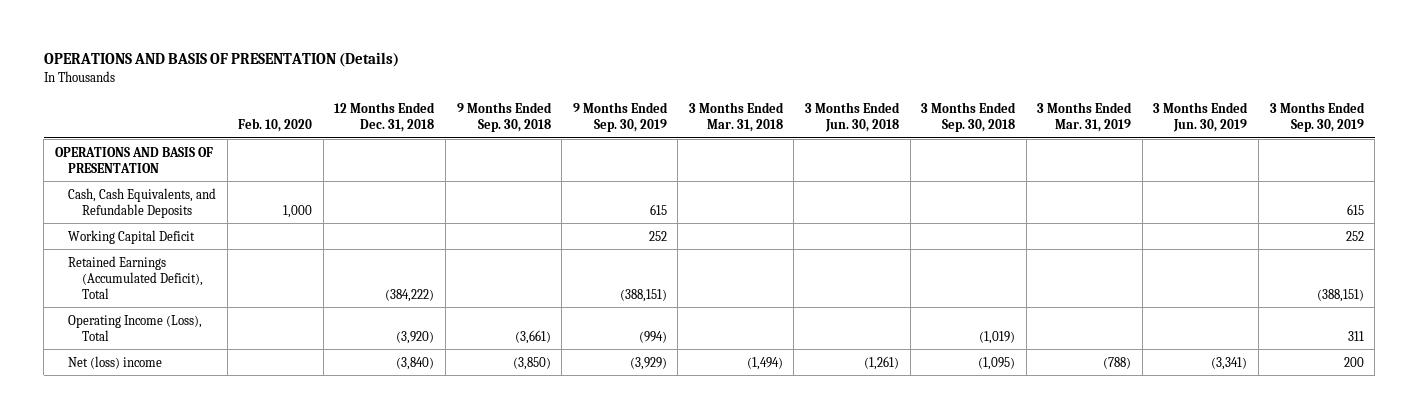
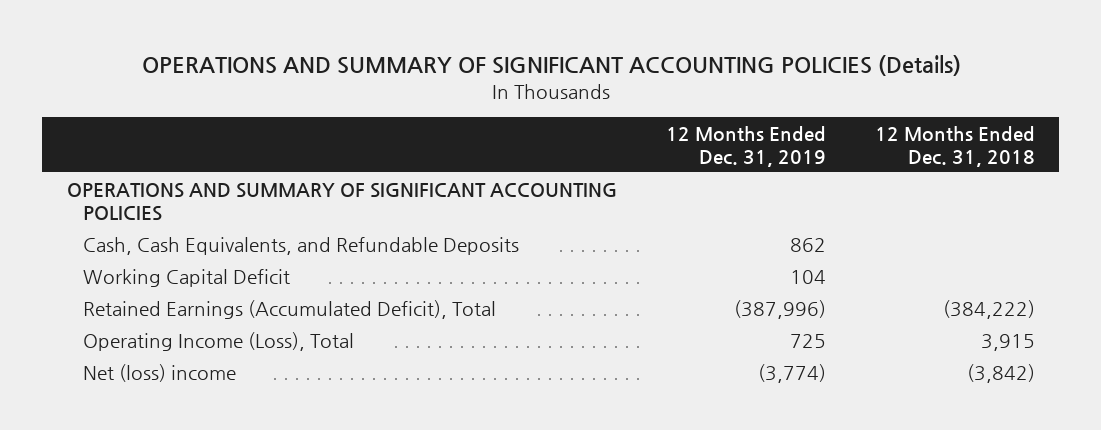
- OPERATIONS AND BASIS OF PRESENTATION (Details)
+ OPERATIONS AND SUMMARY OF SIGNIFICANT ACCOUNTING POLICIES (Details)
- | Feb. 10, 2020 | 12 Months Ended Dec. 31, 2018 | 9 Months Ended Sep. 30, 2018 | 9 Months Ended Sep. 30, 2019 | 3 Months Ended Mar. 31, 2018 | 3 Months Ended Jun. 30, 2018 | 3 Months Ended Sep. 30, 2018 | 3 Months Ended Mar. 31, 2019 | 3 Months Ended Jun. 30, 2019 | 3 Months Ended Sep. 30, 2019
+ | 12 Months Ended Dec. 31, 2019 | 12 Months Ended Dec. 31, 2018
- OPERATIONS AND BASIS OF PRESENTATION
+ OPERATIONS AND SUMMARY OF SIGNIFICANT ACCOUNTING POLICIES
- Operating Income (Loss), Total | | (3,920) | (3,661) | (994) | | | (1,019) | | | 311
- Net (loss) income | | (3,840) | (3,850) | (3,929) | (1,494) | (1,261) | (1,095) | (788) | (3,341) | 200
+ Operating Income (Loss), Total | 725 | 3,915
+ Net (loss) income | (3,774) | (3,842)

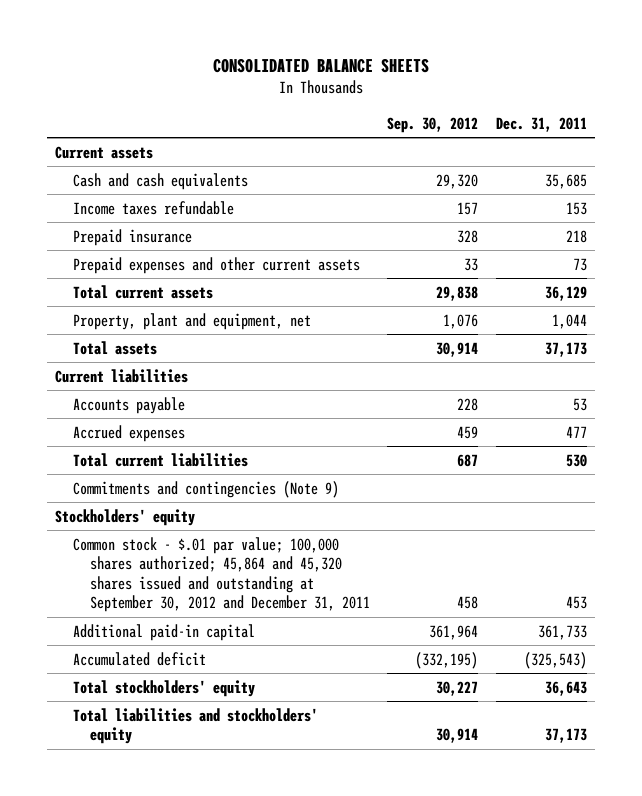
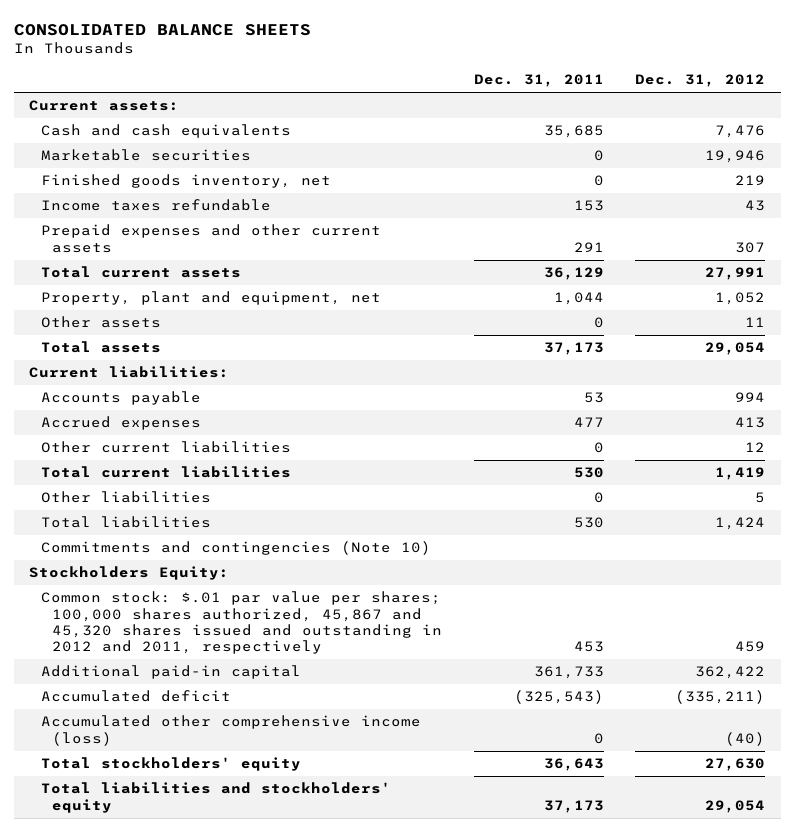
- | Sep. 30, 2012 | Dec. 31, 2011
+ | Dec. 31, 2011 | Dec. 31, 2012
- Current assets
+ Current assets:
+ Marketable securities | 0 | 19,946
+ Finished goods inventory, net | 0 | 219
- Prepaid insurance | 328 | 218
- Prepaid expenses and other current assets | 33 | 73
+ Prepaid expenses and other current assets | 291 | 307
+ Other assets | 0 | 11
- Current liabilities
+ Current liabilities:
+ Other current liabilities | 0 | 12
- Commitments and contingencies (Note 9)
- Stockholders' equity
- Common stock - $.01 par value; 100,000 shares authorized; 45,864 and 45,320 shares issued and outstanding at September 30, 2012 and December 31, 2011 | 458 | 453
+ Other liabilities | 0 | 5
+ Total liabilities | 530 | 1,424
+ Commitments and contingencies (Note 10)
+ Stockholders Equity:
+ Common stock: $.01 par value per shares; 100,000 shares authorized, 45,867 and 45,320 shares issued and outstanding in 2012 and 2011, respectively | 453 | 459
+ Accumulated other comprehensive income (loss) | 0 | (40)

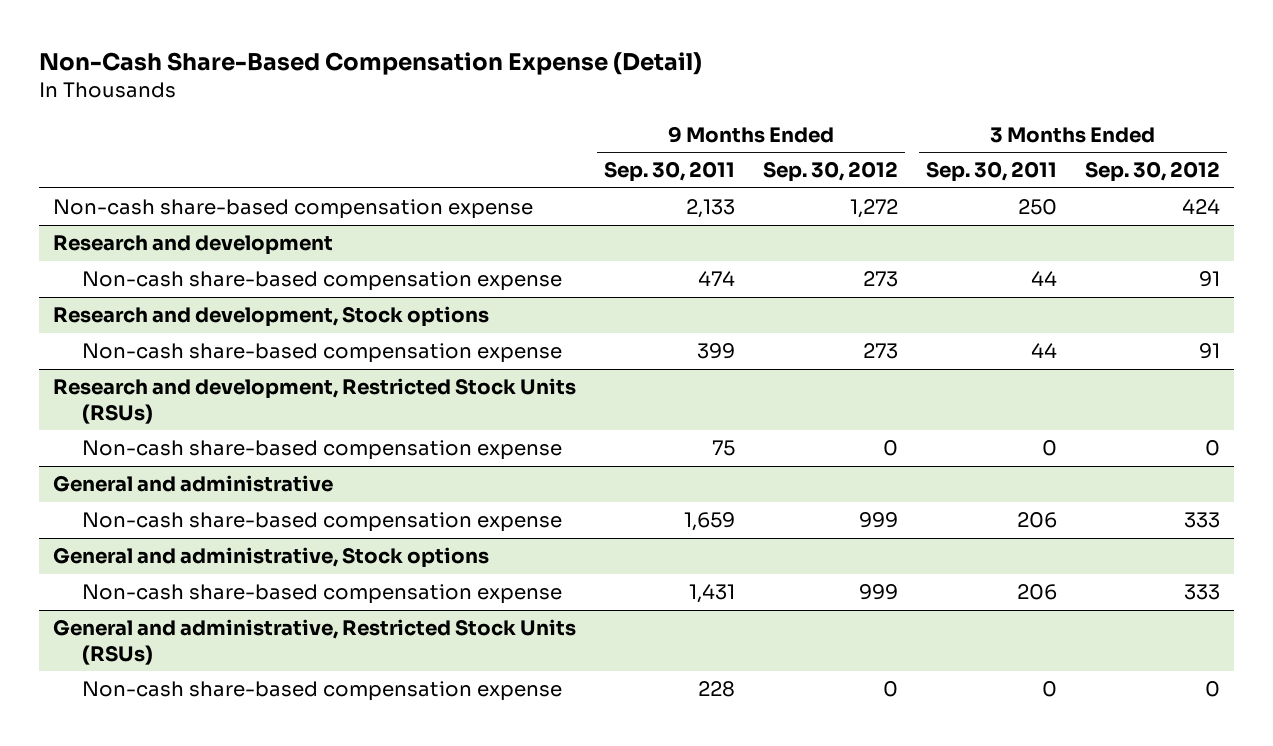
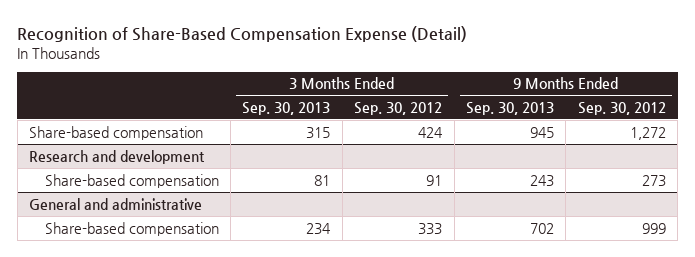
- Non-Cash Share-Based Compensation Expense (Detail)
+ Recognition of Share-Based Compensation Expense (Detail)
- | 9 Months Ended Sep. 30, 2011 | 9 Months Ended Sep. 30, 2012 | 3 Months Ended Sep. 30, 2011 | 3 Months Ended Sep. 30, 2012
+ | 3 Months Ended Sep. 30, 2013 | 3 Months Ended Sep. 30, 2012 | 9 Months Ended Sep. 30, 2013 | 9 Months Ended Sep. 30, 2012
- Non-cash share-based compensation expense | 2,133 | 1,272 | 250 | 424
+ Share-based compensation | 315 | 424 | 945 | 1,272
@ Research and development
- Non-cash share-based compensation expense | 474 | 273 | 44 | 91
- Research and development, Stock options
- Non-cash share-based compensation expense | 399 | 273 | 44 | 91
- Research and development, Restricted Stock Units (RSUs)
- Non-cash share-based compensation expense | 75 | 0 | 0 | 0
@ Research and development
+ Share-based compensation | 81 | 91 | 243 | 273
@ General and administrative
- Non-cash share-based compensation expense | 1,659 | 999 | 206 | 333
- General and administrative, Stock options
- Non-cash share-based compensation expense | 1,431 | 999 | 206 | 333
- General and administrative, Restricted Stock Units (RSUs)
- Non-cash share-based compensation expense | 228 | 0 | 0 | 0
@ General and administrative
+ Share-based compensation | 234 | 333 | 702 | 999

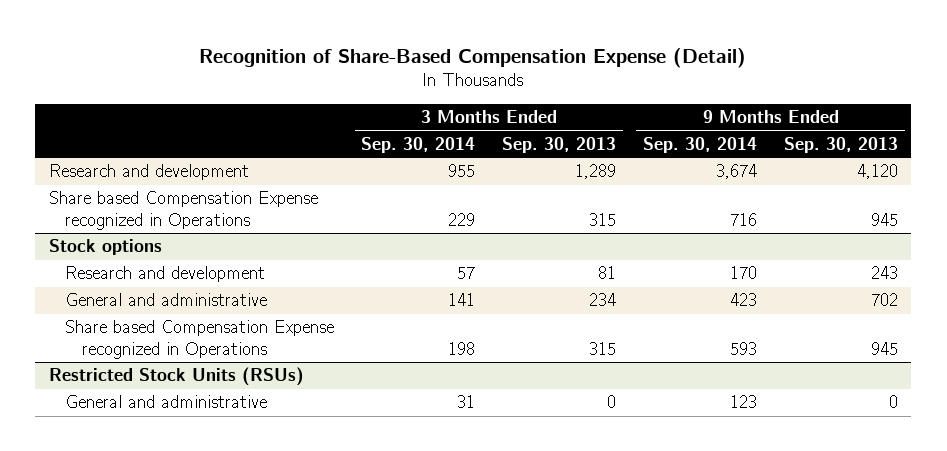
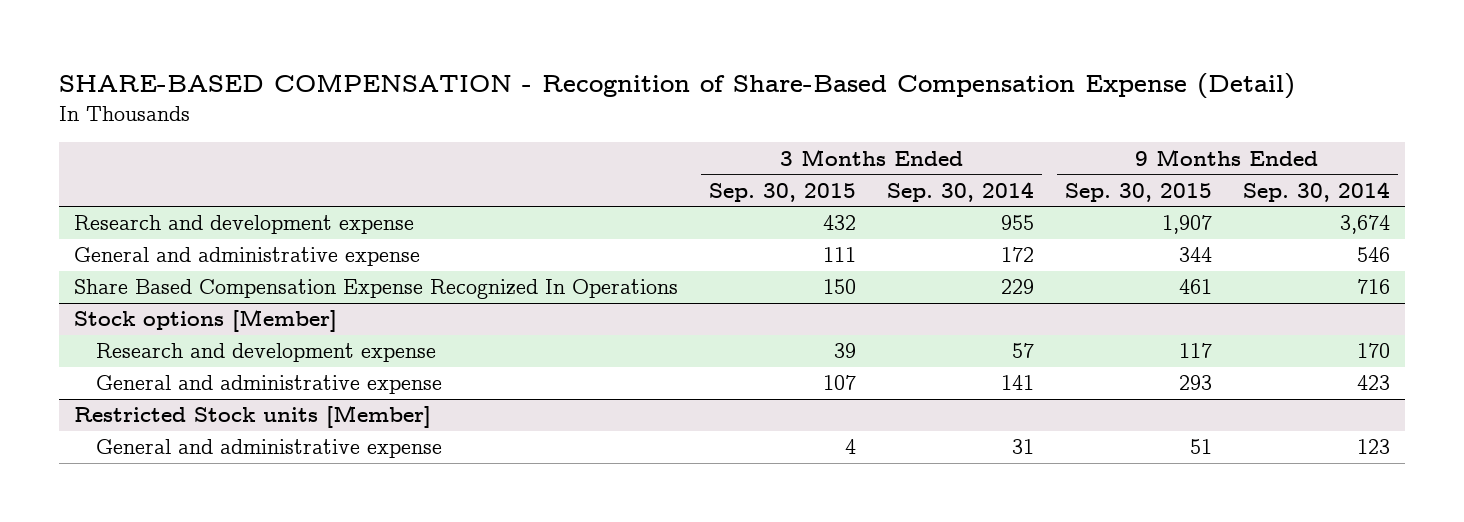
- Recognition of Share-Based Compensation Expense (Detail)
+ SHARE-BASED COMPENSATION - Recognition of Share-Based Compensation Expense (Detail)
- | 3 Months Ended Sep. 30, 2014 | 3 Months Ended Sep. 30, 2013 | 9 Months Ended Sep. 30, 2014 | 9 Months Ended Sep. 30, 2013
+ | 3 Months Ended Sep. 30, 2015 | 3 Months Ended Sep. 30, 2014 | 9 Months Ended Sep. 30, 2015 | 9 Months Ended Sep. 30, 2014
- Research and development | 955 | 1,289 | 3,674 | 4,120
- Share based Compensation Expense recognized in Operations | 229 | 315 | 716 | 945
- Stock options
- Research and development | 57 | 81 | 170 | 243
- General and administrative | 141 | 234 | 423 | 702
- Share based Compensation Expense recognized in Operations | 198 | 315 | 593 | 945
- Restricted Stock Units (RSUs)
- General and administrative | 31 | 0 | 123 | 0
+ Research and development expense | 432 | 955 | 1,907 | 3,674
+ General and administrative expense | 111 | 172 | 344 | 546
+ Share Based Compensation Expense Recognized In Operations | 150 | 229 | 461 | 716
+ Stock options [Member]
+ Research and development expense | 39 | 57 | 117 | 170
+ General and administrative expense | 107 | 141 | 293 | 423
+ Restricted Stock units [Member]
+ General and administrative expense | 4 | 31 | 51 | 123

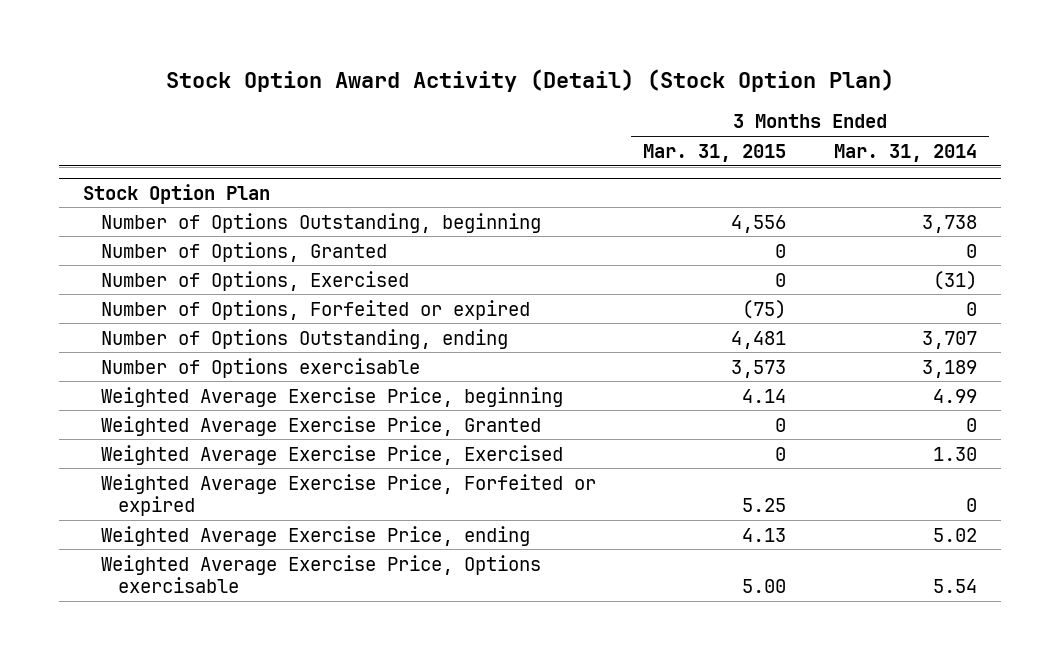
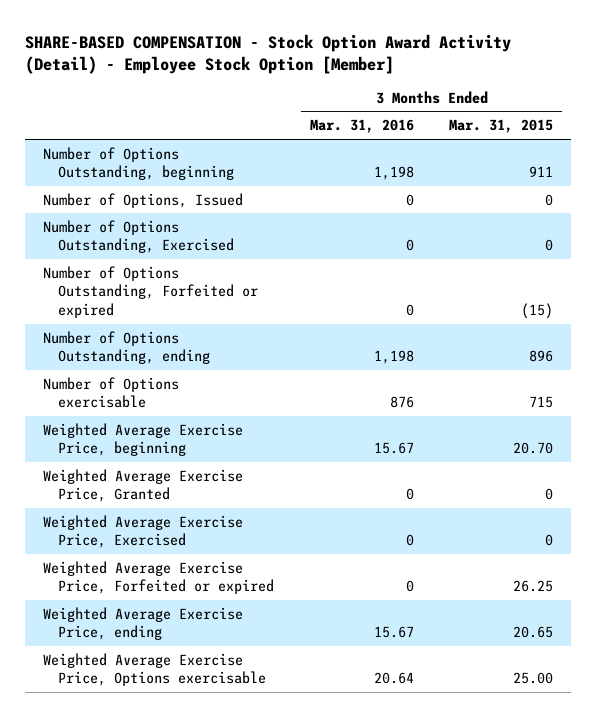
- Stock Option Award Activity (Detail) (Stock Option Plan)
+ SHARE-BASED COMPENSATION - Stock Option Award Activity (Detail) - Employee Stock Option [Member]
- | 3 Months Ended Mar. 31, 2015 | 3 Months Ended Mar. 31, 2014
+ | 3 Months Ended Mar. 31, 2016 | 3 Months Ended Mar. 31, 2015
- Stock Option Plan
- Number of Options Outstanding, beginning | 4,556 | 3,738
- Number of Options, Granted | 0 | 0
- Number of Options, Exercised | 0 | (31)
- Number of Options, Forfeited or expired | (75) | 0
- Number of Options Outstanding, ending | 4,481 | 3,707
- Number of Options exercisable | 3,573 | 3,189
- Weighted Average Exercise Price, beginning | 4.14 | 4.99
+ Number of Options Outstanding, beginning | 1,198 | 911
+ Number of Options, Issued | 0 | 0
+ Number of Options Outstanding, Exercised | 0 | 0
+ Number of Options Outstanding, Forfeited or expired | 0 | (15)
+ Number of Options Outstanding, ending | 1,198 | 896
+ Number of Options exercisable | 876 | 715
+ Weighted Average Exercise Price, beginning | 15.67 | 20.70
- Weighted Average Exercise Price, Forfeited or expired | 5.25 | 0
- Weighted Average Exercise Price, ending | 4.13 | 5.02
- Weighted Average Exercise Price, Options exercisable | 5.00 | 5.54
+ Weighted Average Exercise Price, Forfeited or expired | 0 | 26.25
+ Weighted Average Exercise Price, ending | 15.67 | 20.65
+ Weighted Average Exercise Price, Options exercisable | 20.64 | 25.00

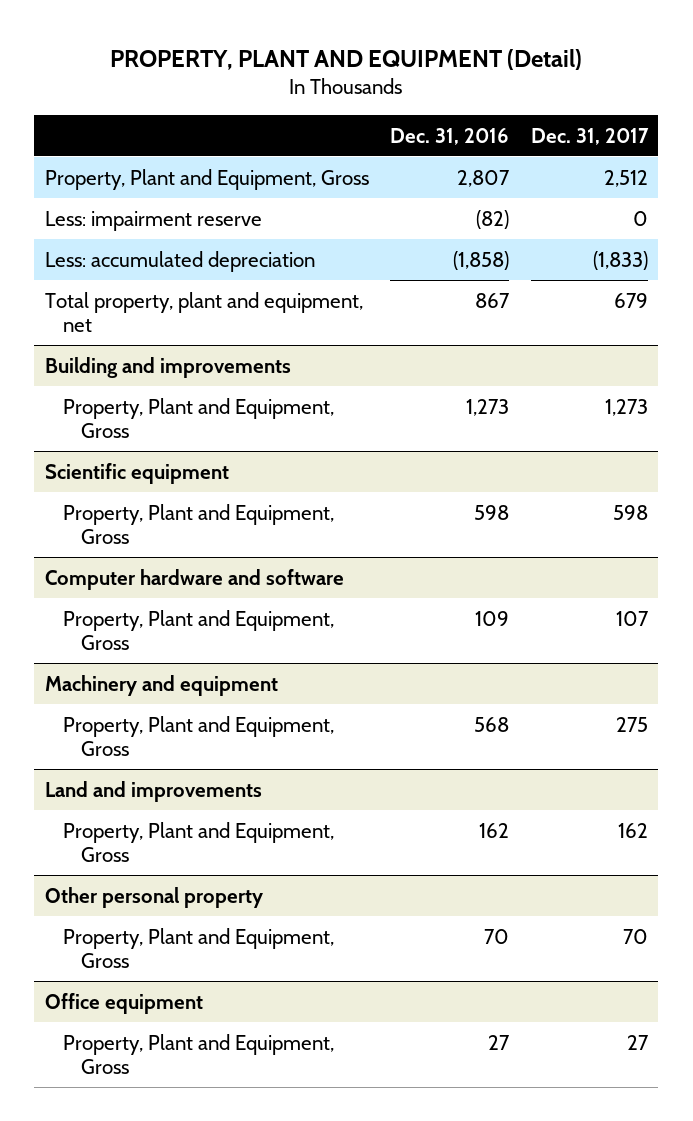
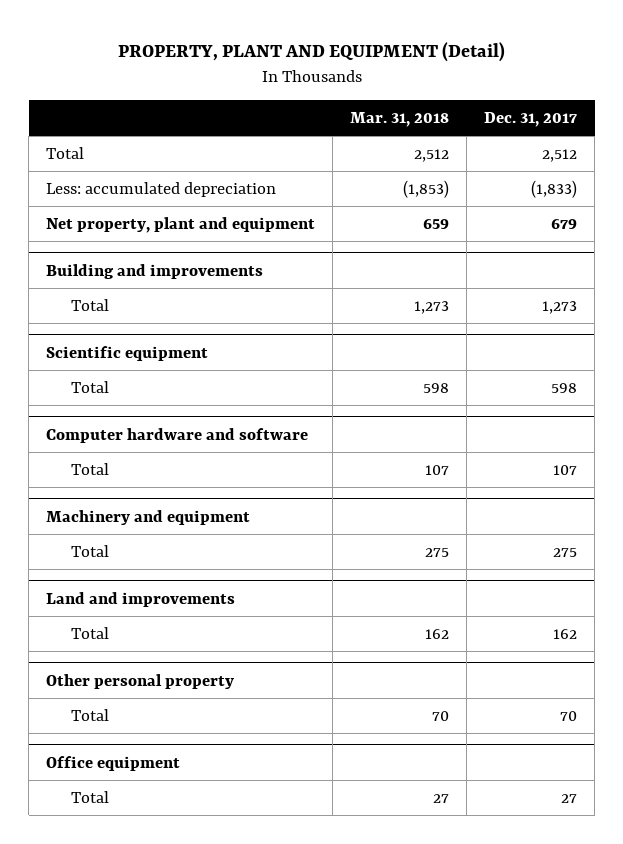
- | Dec. 31, 2016 | Dec. 31, 2017
+ | Mar. 31, 2018 | Dec. 31, 2017
- Property, Plant and Equipment, Gross | 2,807 | 2,512
- Less: impairment reserve | (82) | 0
+ Total | 2,512 | 2,512
- Total property, plant and equipment, net | 867 | 679
+ Net property, plant and equipment | 659 | 679
@ Building and improvements
- Property, Plant and Equipment, Gross | 1,273 | 1,273
+ Total | 1,273 | 1,273
@ Scientific equipment
- Property, Plant and Equipment, Gross | 598 | 598
+ Total | 598 | 598
@ Computer hardware and software
- Property, Plant and Equipment, Gross | 109 | 107
+ Total | 107 | 107
@ Machinery and equipment
- Property, Plant and Equipment, Gross | 568 | 275
+ Total | 275 | 275
@ Land and improvements
- Property, Plant and Equipment, Gross | 162 | 162
+ Total | 162 | 162
@ Other personal property
- Property, Plant and Equipment, Gross | 70 | 70
+ Total | 70 | 70
@ Office equipment
- Property, Plant and Equipment, Gross | 27 | 27
+ Total | 27 | 27

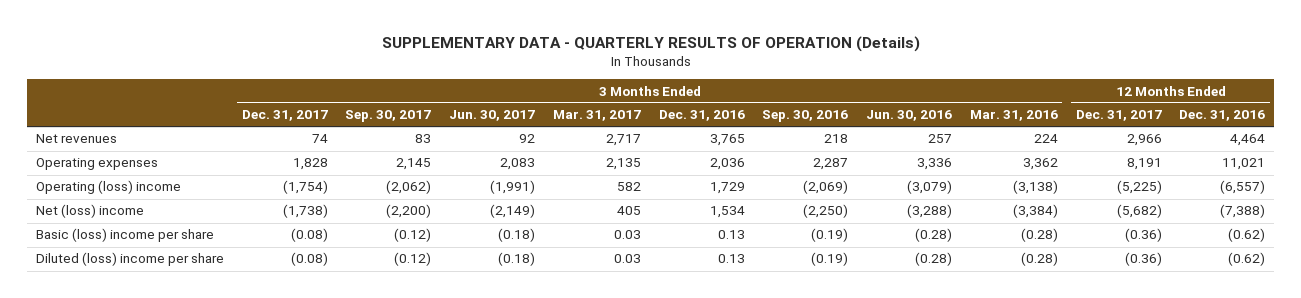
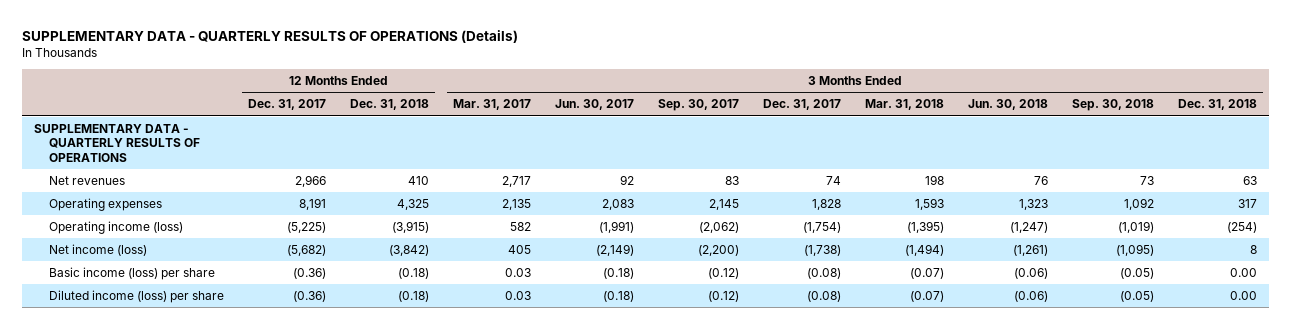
- SUPPLEMENTARY DATA - QUARTERLY RESULTS OF OPERATION (Details)
+ SUPPLEMENTARY DATA - QUARTERLY RESULTS OF OPERATIONS (Details)
- | 3 Months Ended Dec. 31, 2017 | 3 Months Ended Sep. 30, 2017 | 3 Months Ended Jun. 30, 2017 | 3 Months Ended Mar. 31, 2017 | 3 Months Ended Dec. 31, 2016 | 3 Months Ended Sep. 30, 2016 | 3 Months Ended Jun. 30, 2016 | 3 Months Ended Mar. 31, 2016 | 12 Months Ended Dec. 31, 2017 | 12 Months Ended Dec. 31, 2016
+ | 12 Months Ended Dec. 31, 2017 | 12 Months Ended Dec. 31, 2018 | 3 Months Ended Mar. 31, 2017 | 3 Months Ended Jun. 30, 2017 | 3 Months Ended Sep. 30, 2017 | 3 Months Ended Dec. 31, 2017 | 3 Months Ended Mar. 31, 2018 | 3 Months Ended Jun. 30, 2018 | 3 Months Ended Sep. 30, 2018 | 3 Months Ended Dec. 31, 2018
+ SUPPLEMENTARY DATA - QUARTERLY RESULTS OF OPERATIONS
- Operating (loss) income | (1,754) | (2,062) | (1,991) | 582 | 1,729 | (2,069) | (3,079) | (3,138) | (5,225) | (6,557)
- Net (loss) income | (1,738) | (2,200) | (2,149) | 405 | 1,534 | (2,250) | (3,288) | (3,384) | (5,682) | (7,388)
- Basic (loss) income per share | (0.08) | (0.12) | (0.18) | 0.03 | 0.13 | (0.19) | (0.28) | (0.28) | (0.36) | (0.62)
- Diluted (loss) income per share | (0.08) | (0.12) | (0.18) | 0.03 | 0.13 | (0.19) | (0.28) | (0.28) | (0.36) | (0.62)
+ Operating income (loss) | (5,225) | (3,915) | 582 | (1,991) | (2,062) | (1,754) | (1,395) | (1,247) | (1,019) | (254)
+ Net income (loss) | (5,682) | (3,842) | 405 | (2,149) | (2,200) | (1,738) | (1,494) | (1,261) | (1,095) | 8
+ Basic income (loss) per share | (0.36) | (0.18) | 0.03 | (0.18) | (0.12) | (0.08) | (0.07) | (0.06) | (0.05) | 0.00
+ Diluted income (loss) per share | (0.36) | (0.18) | 0.03 | (0.18) | (0.12) | (0.08) | (0.07) | (0.06) | (0.05) | 0.00

